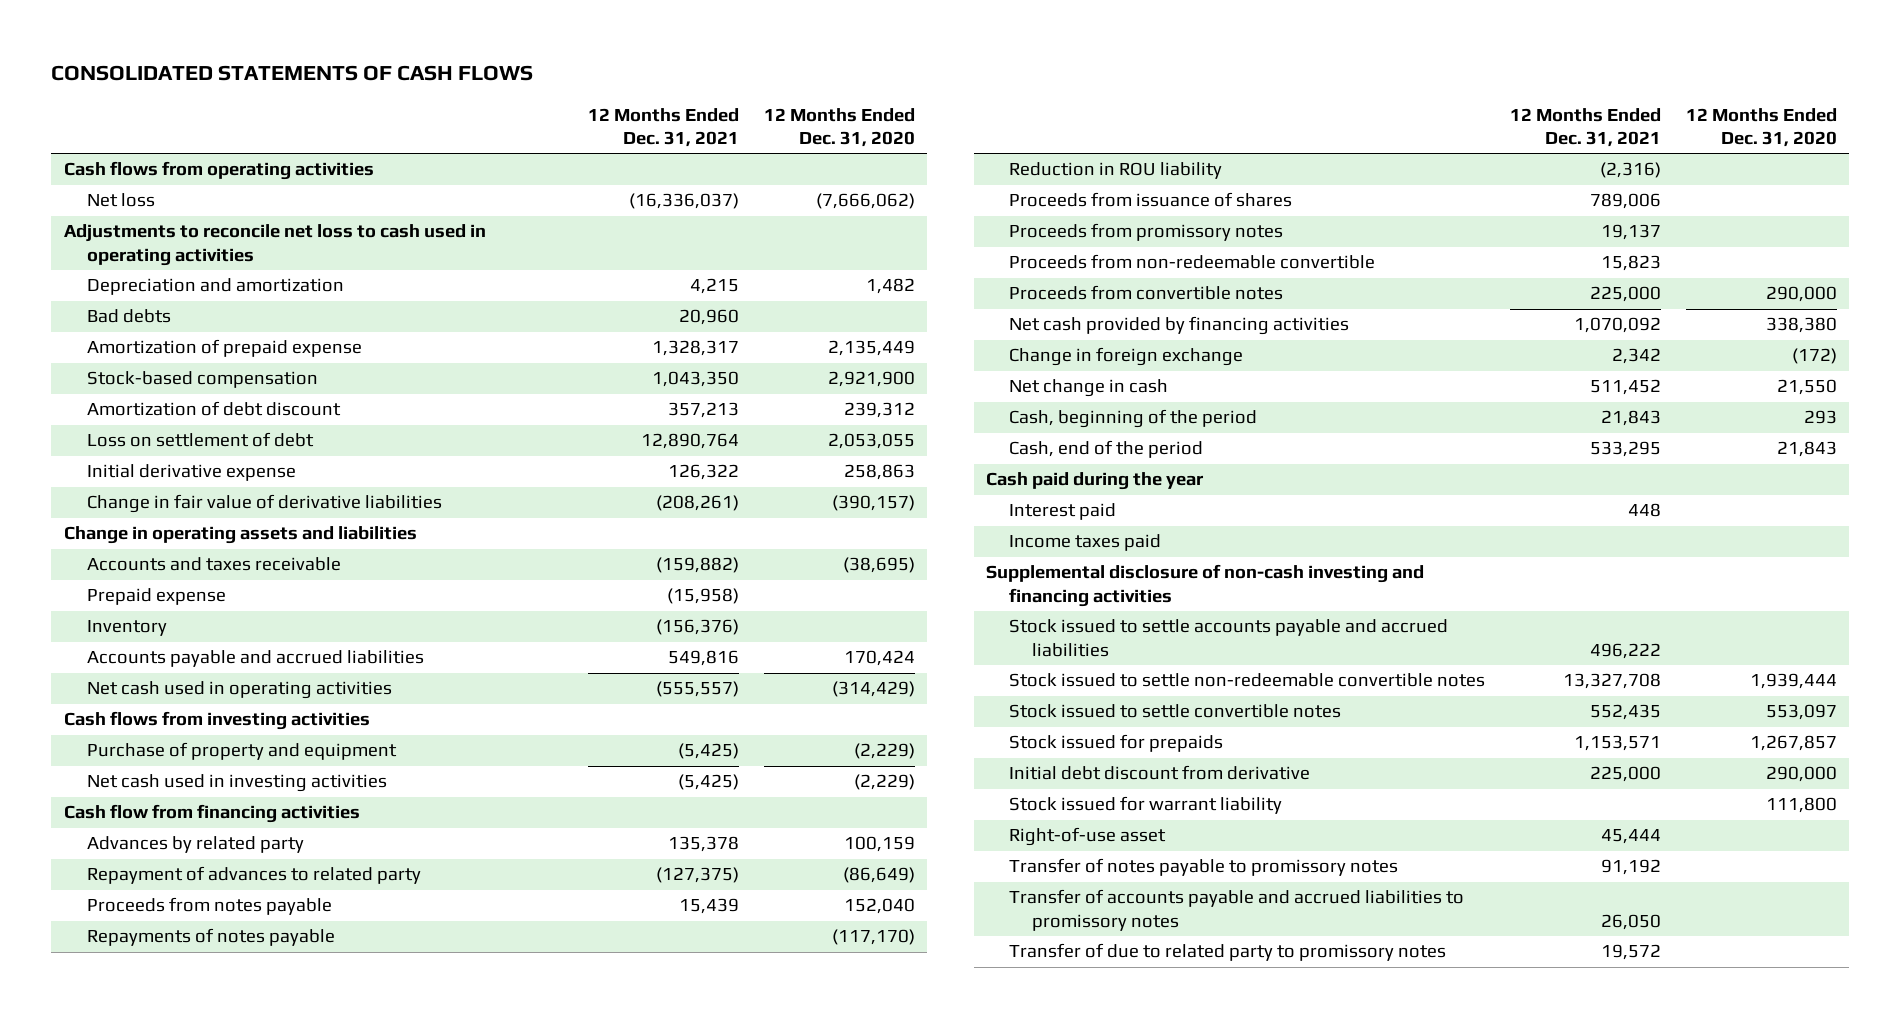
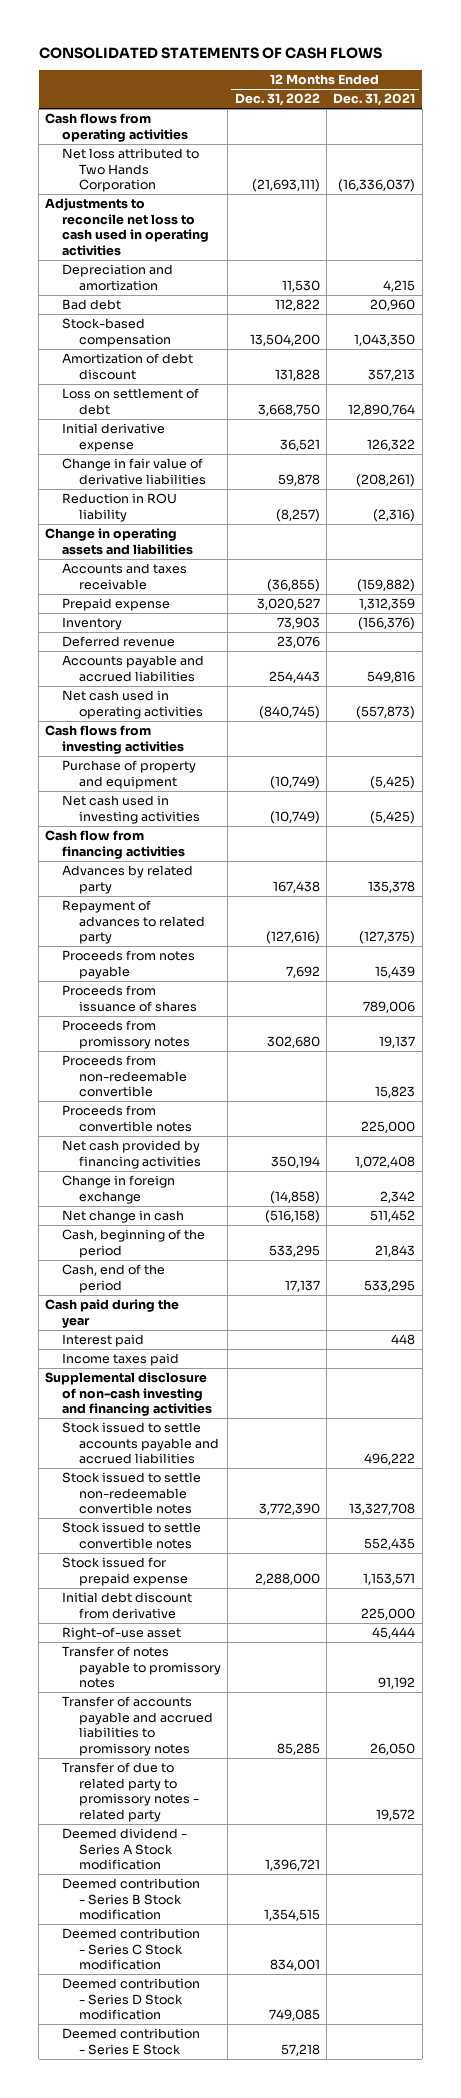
- | 12 Months Ended Dec. 31, 2021 | 12 Months Ended Dec. 31, 2020
+ | 12 Months Ended Dec. 31, 2022 | 12 Months Ended Dec. 31, 2021
- Net loss | (16,336,037) | (7,666,062)
+ Net loss attributed to Two Hands Corporation | (21,693,111) | (16,336,037)
- Bad debts | 20,960 |
- Amortization of prepaid expense | 1,328,317 | 2,135,449
+ Bad debt | 112,822 | 20,960
moved up: Reduction in ROU liability | (8,257) | (2,316)
- Prepaid expense | (15,958) |
+ Prepaid expense | 3,020,527 | 1,312,359
+ Deferred revenue | 23,076 |
- Net cash used in operating activities | (555,557) | (314,429)
+ Net cash used in operating activities | (840,745) | (557,873)
- Repayments of notes payable | | (117,170)
- Net cash provided by financing activities | 1,070,092 | 338,380
+ Net cash provided by financing activities | 350,194 | 1,072,408
- Stock issued for prepaids | 1,153,571 | 1,267,857
+ Stock issued for prepaid expense | 2,288,000 | 1,153,571
- Stock issued for warrant liability | | 111,800
- Transfer of due to related party to promissory notes | 19,572 |
+ Transfer of due to related party to promissory notes - related party | | 19,572
+ Deemed dividend - Series A Stock modification | 1,396,721 |
+ Deemed contribution - Series B Stock modification | 1,354,515 |
+ Deemed contribution - Series C Stock modification | 834,001 |
+ Deemed contribution - Series D Stock modification | 749,085 |
+ Deemed contribution - Series E Stock | 57,218 |

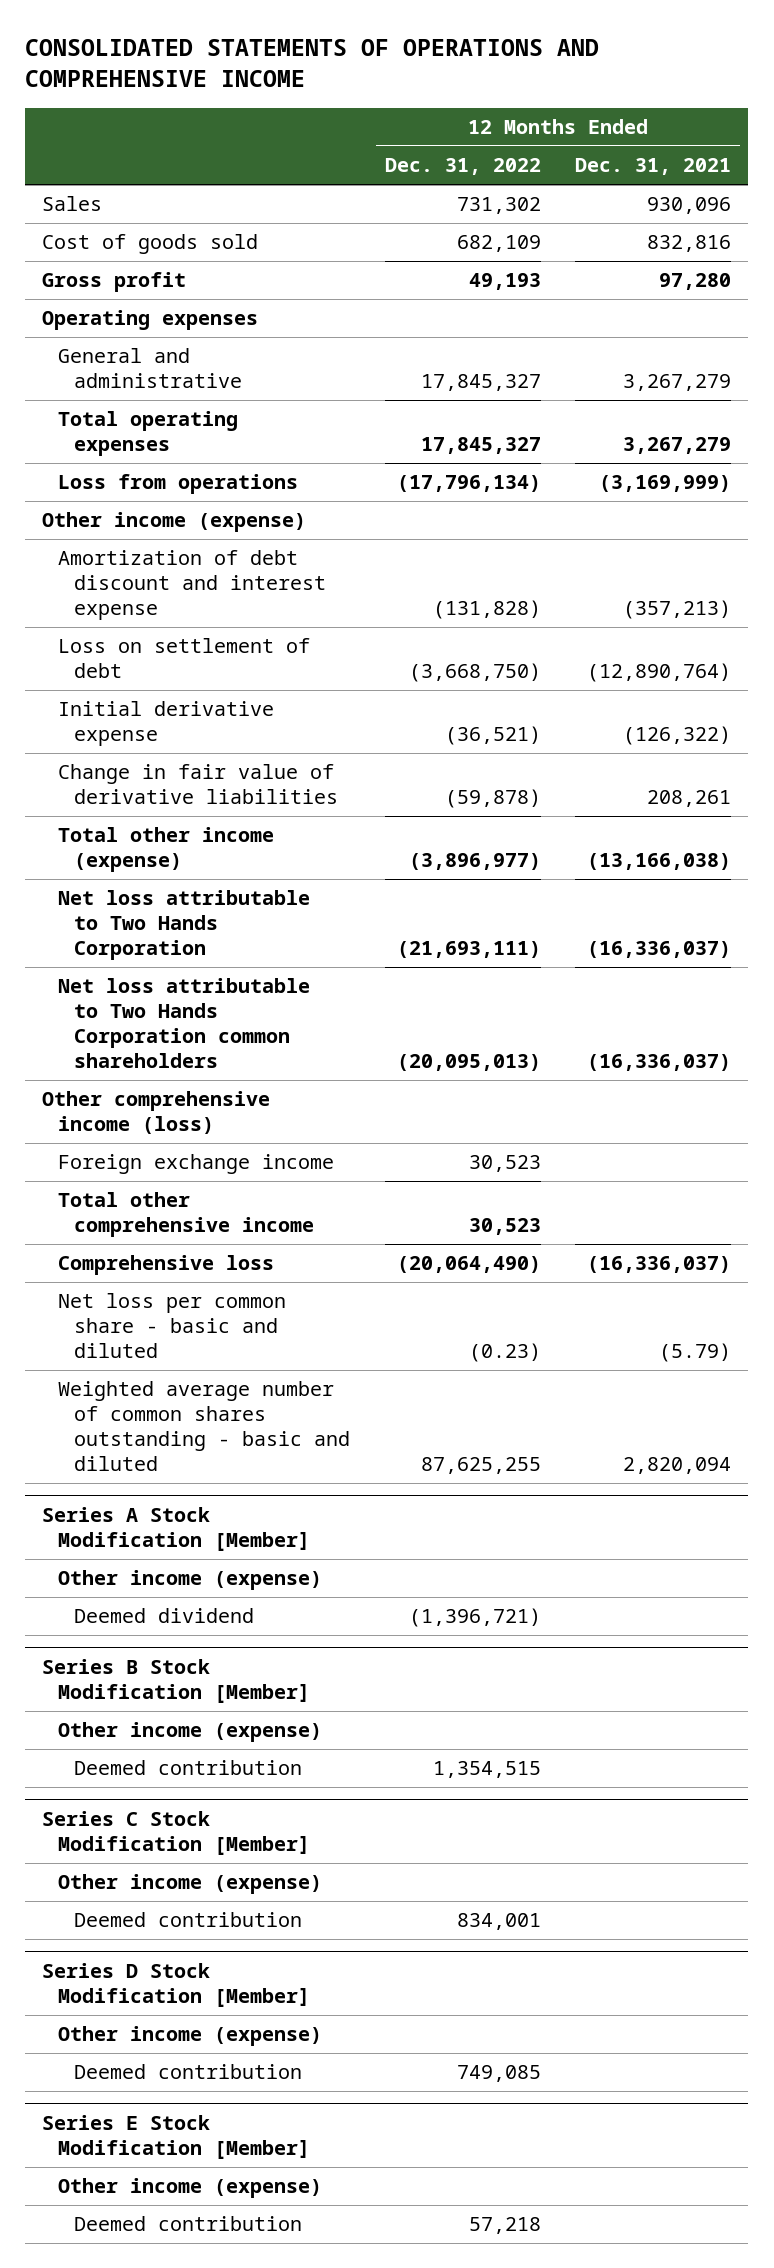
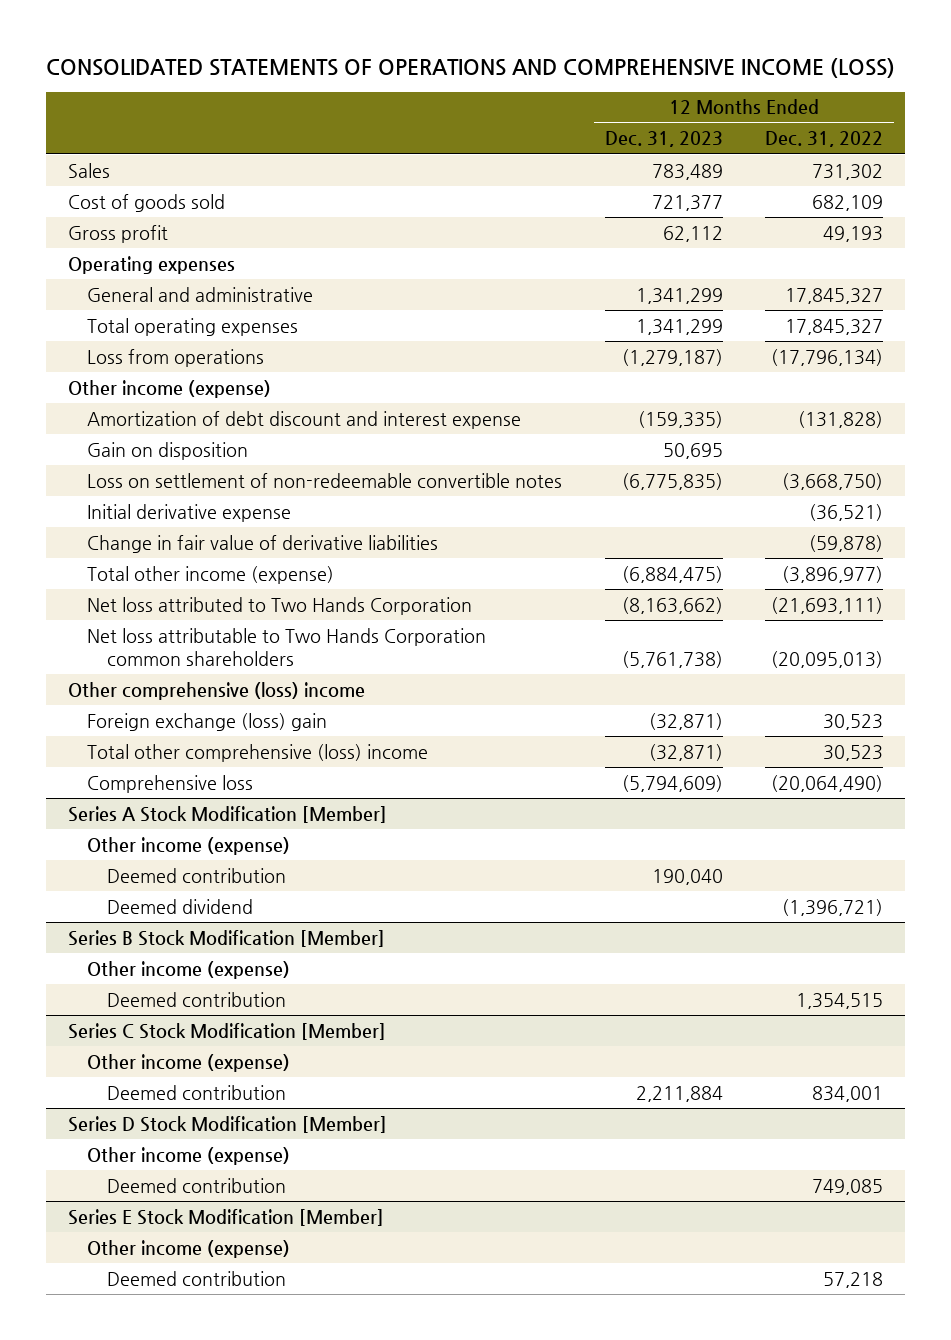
- CONSOLIDATED STATEMENTS OF OPERATIONS AND COMPREHENSIVE INCOME
+ CONSOLIDATED STATEMENTS OF OPERATIONS AND COMPREHENSIVE INCOME (LOSS)
- | 12 Months Ended Dec. 31, 2022 | 12 Months Ended Dec. 31, 2021
+ | 12 Months Ended Dec. 31, 2023 | 12 Months Ended Dec. 31, 2022
- Loss on settlement of debt | (3,668,750) | (12,890,764)
+ Gain on disposition | 50,695 |
+ Loss on settlement of non-redeemable convertible notes | (6,775,835) | (3,668,750)
- Net loss attributable to Two Hands Corporation | (21,693,111) | (16,336,037)
+ Net loss attributed to Two Hands Corporation | (8,163,662) | (21,693,111)
- Other comprehensive income (loss)
- Foreign exchange income | 30,523 |
- Total other comprehensive income | 30,523 |
+ Other comprehensive (loss) income
+ Foreign exchange (loss) gain | (32,871) | 30,523
+ Total other comprehensive (loss) income | (32,871) | 30,523
- Net loss per common share - basic and diluted | (0.23) | (5.79)
- Weighted average number of common shares outstanding - basic and diluted | 87,625,255 | 2,820,094
@ Series A Stock Modification [Member]
+ Deemed contribution | 190,040 |

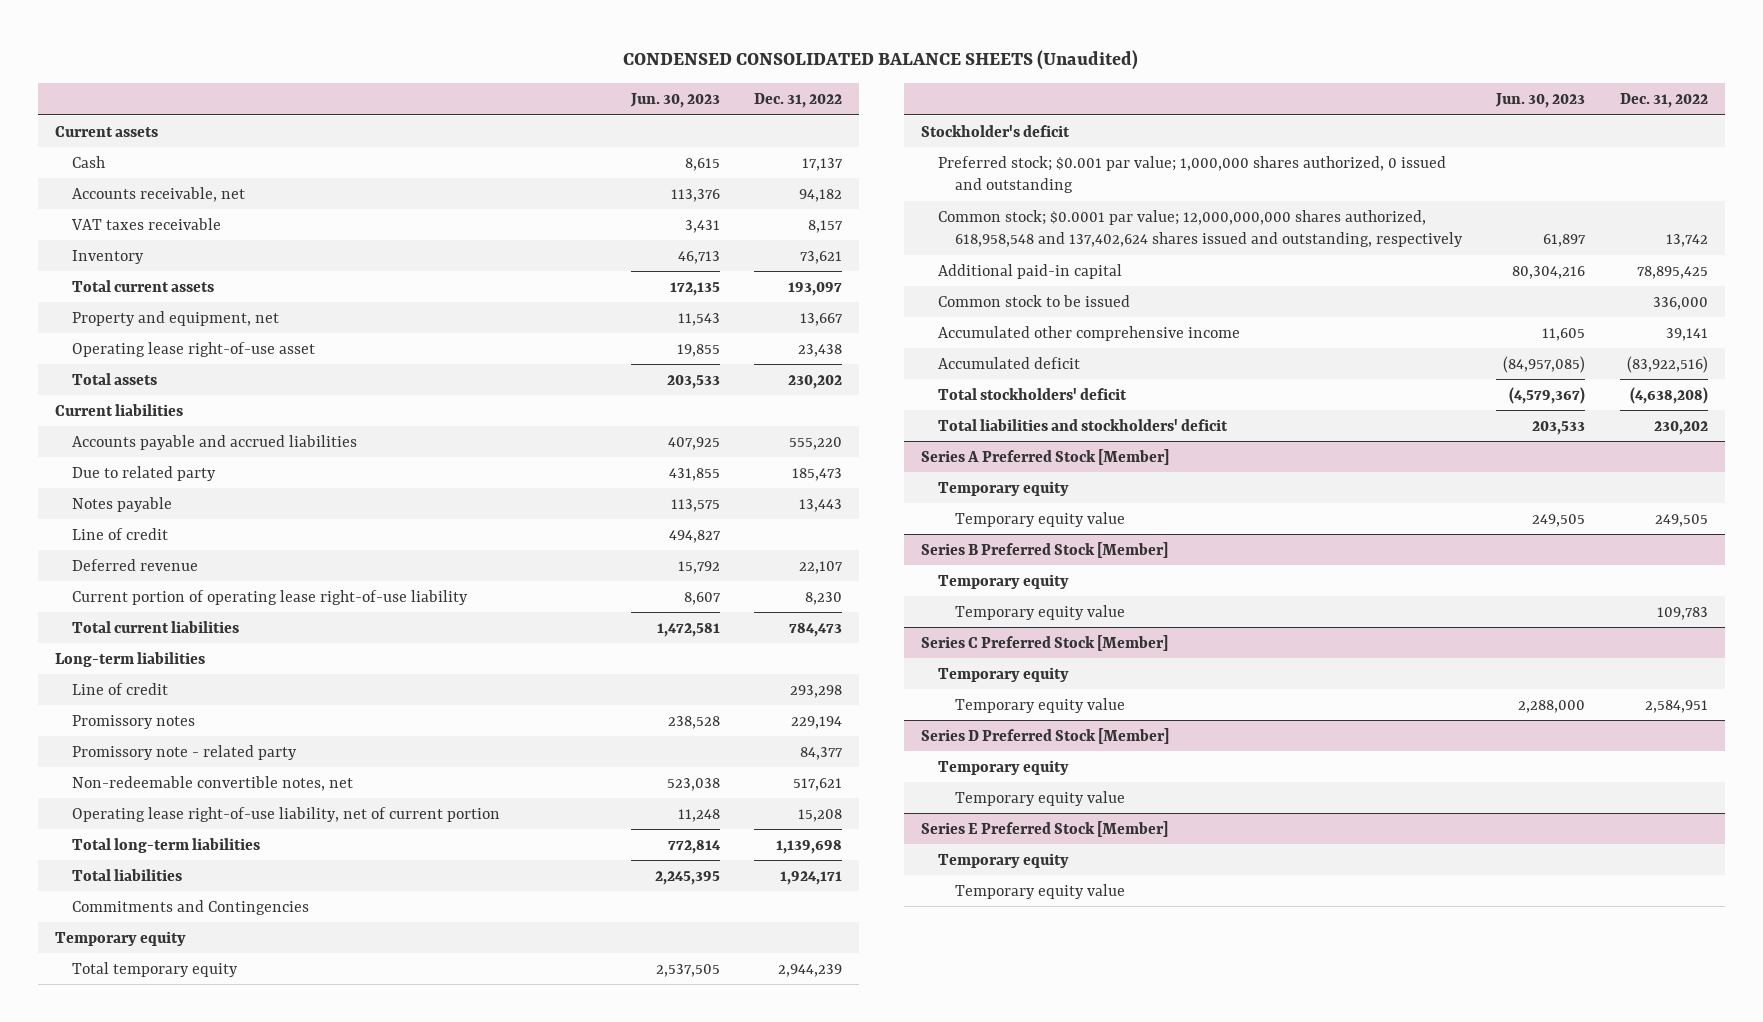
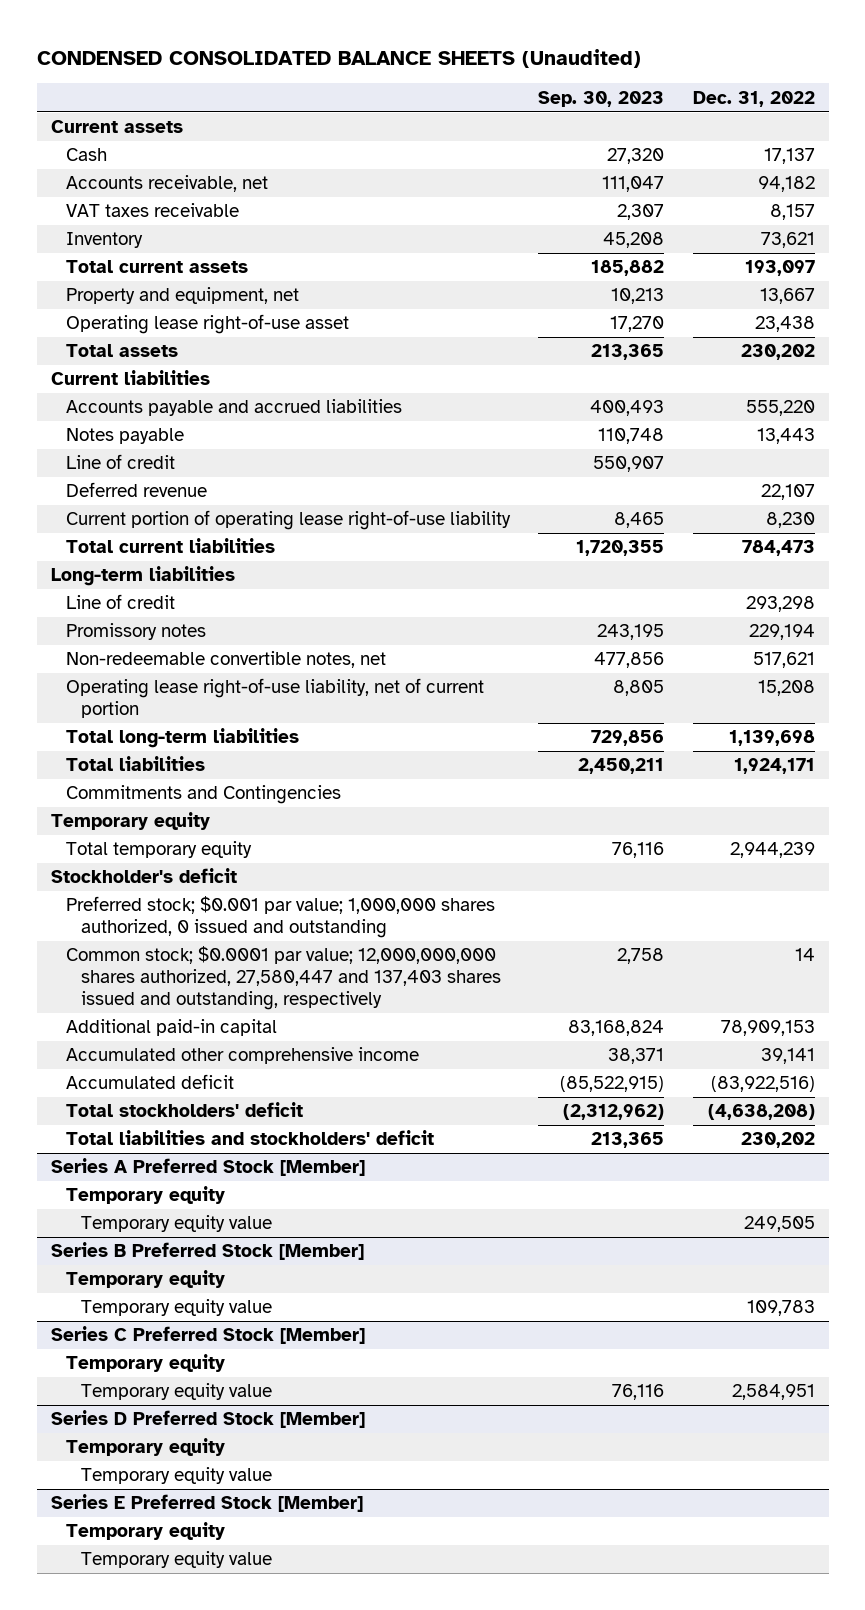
- | Jun. 30, 2023 | Dec. 31, 2022
+ | Sep. 30, 2023 | Dec. 31, 2022
- Due to related party | 431,855 | 185,473
- Promissory note - related party | | 84,377
- Common stock; $0.0001 par value; 12,000,000,000 shares authorized, 618,958,548 and 137,402,624 shares issued and outstanding, respectively | 61,897 | 13,742
- Additional paid-in capital | 80,304,216 | 78,895,425
- Common stock to be issued | | 336,000
+ Common stock; $0.0001 par value; 12,000,000,000 shares authorized, 27,580,447 and 137,403 shares issued and outstanding, respectively | 2,758 | 14
+ Additional paid-in capital | 83,168,824 | 78,909,153

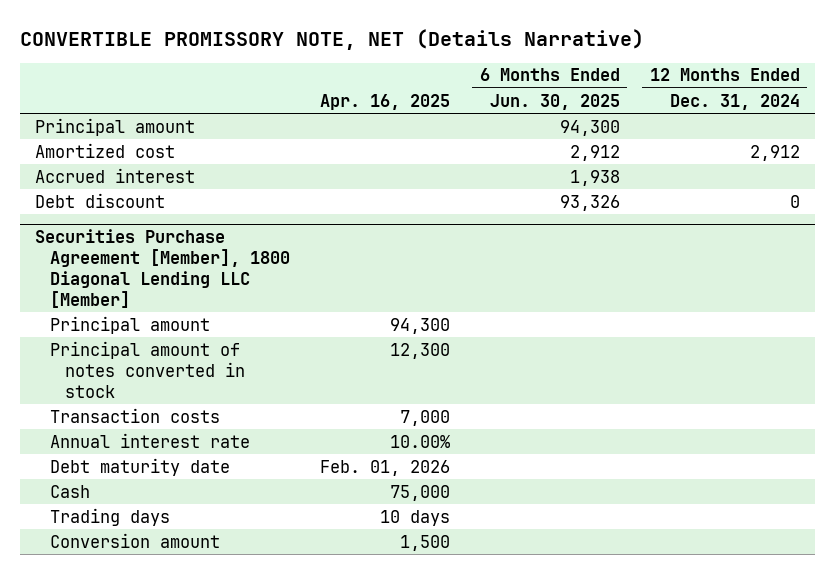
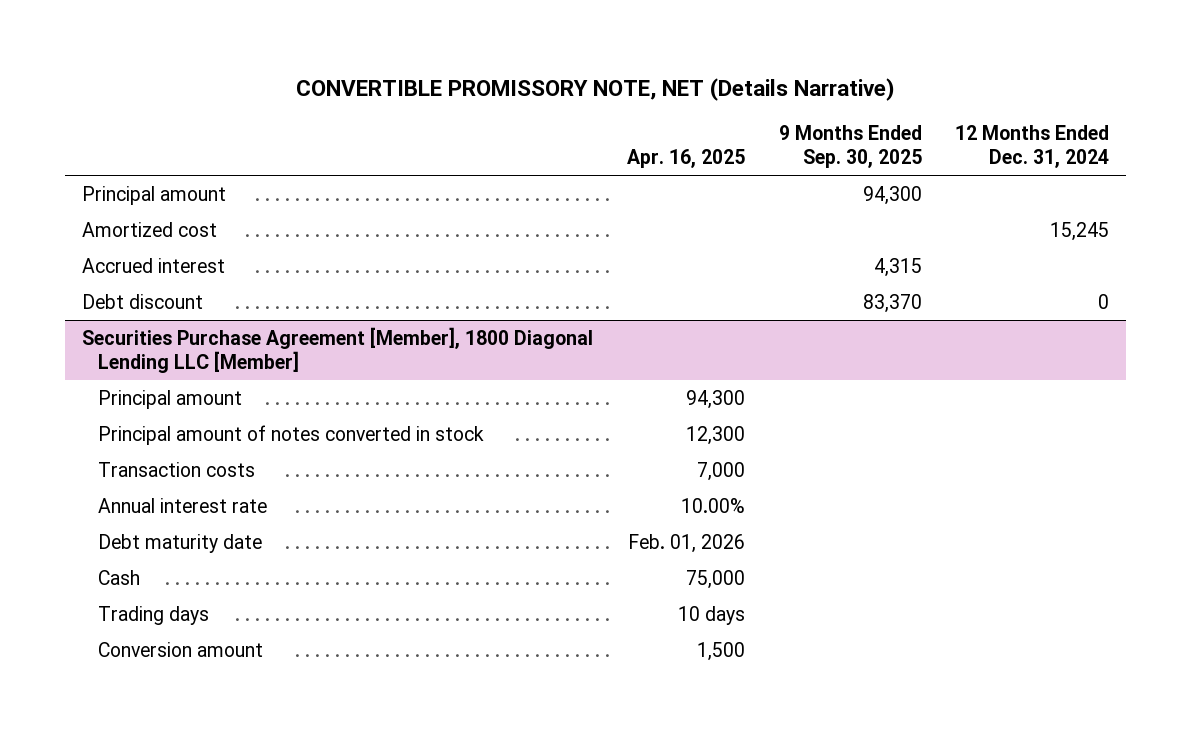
- | Apr. 16, 2025 | 6 Months Ended Jun. 30, 2025 | 12 Months Ended Dec. 31, 2024
+ | Apr. 16, 2025 | 9 Months Ended Sep. 30, 2025 | 12 Months Ended Dec. 31, 2024
- Amortized cost | | 2,912 | 2,912
+ Amortized cost | | | 15,245

